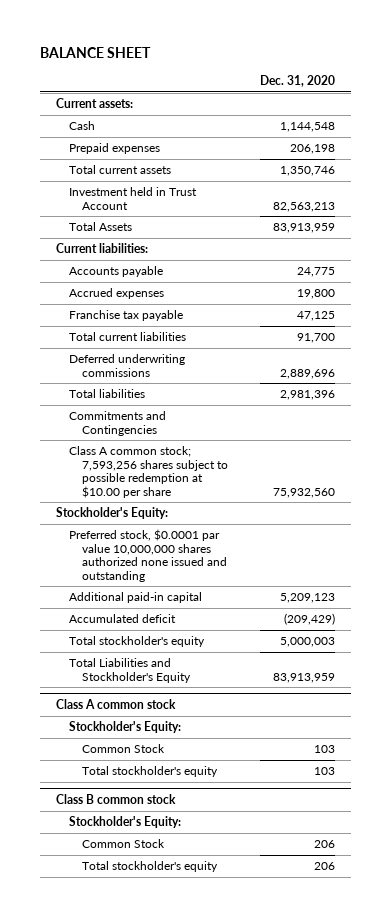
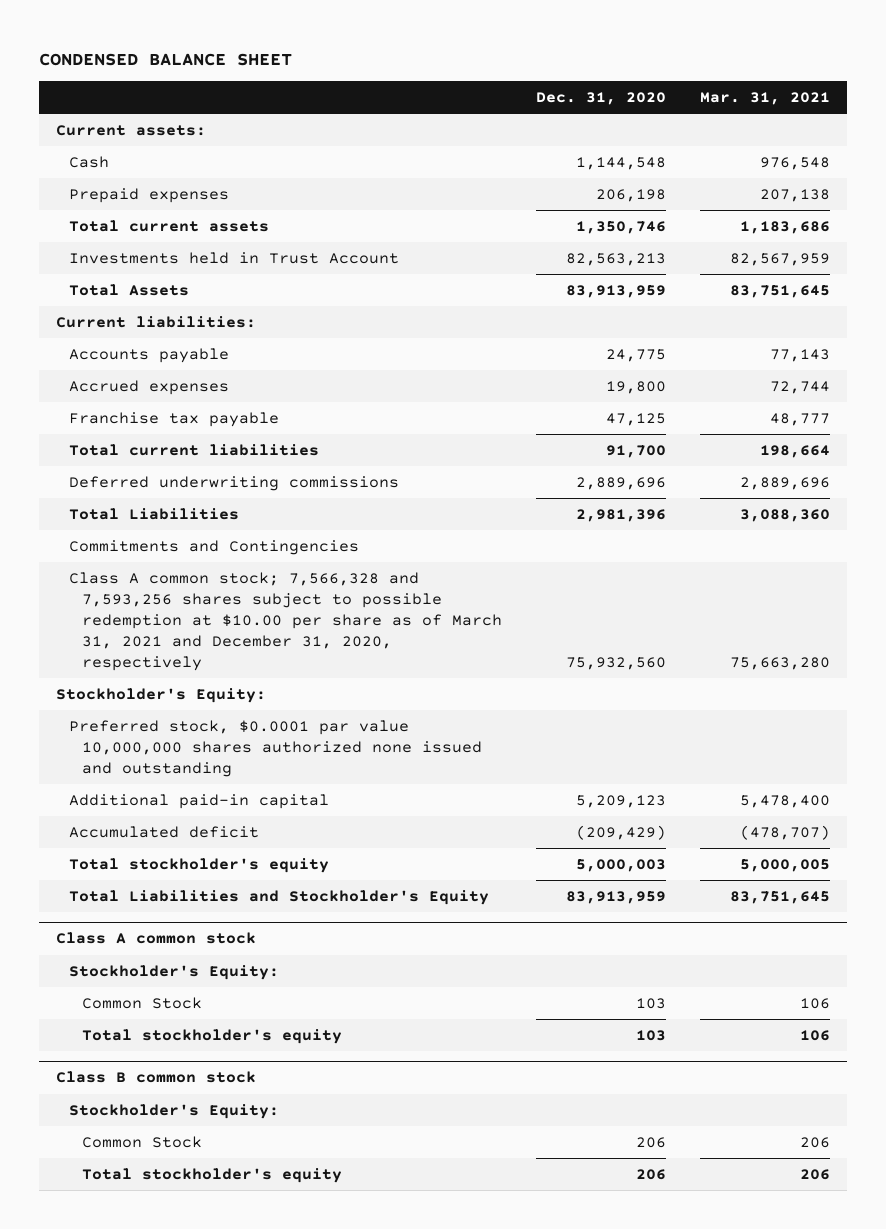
- BALANCE SHEET
+ CONDENSED BALANCE SHEET
- | Dec. 31, 2020
+ | Dec. 31, 2020 | Mar. 31, 2021
- Investment held in Trust Account | 82,563,213
+ Investments held in Trust Account | 82,563,213 | 82,567,959
- Total liabilities | 2,981,396
+ Total Liabilities | 2,981,396 | 3,088,360
- Class A common stock; 7,593,256 shares subject to possible redemption at $10.00 per share | 75,932,560
+ Class A common stock; 7,566,328 and 7,593,256 shares subject to possible redemption at $10.00 per share as of March 31, 2021 and December 31, 2020, respectively | 75,932,560 | 75,663,280

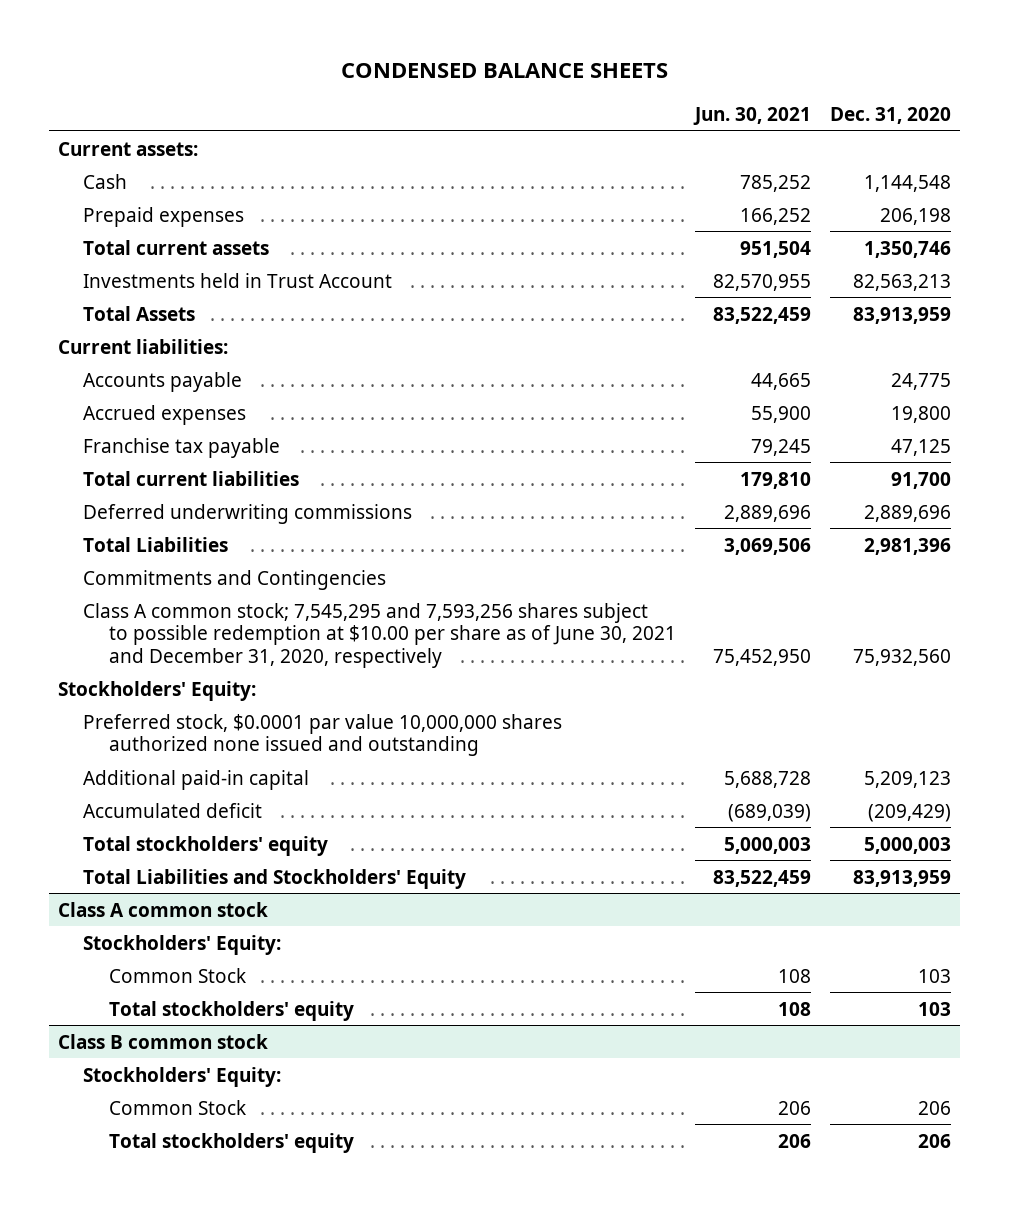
- CONDENSED BALANCE SHEET
+ CONDENSED BALANCE SHEETS
- | Dec. 31, 2020 | Mar. 31, 2021
+ | Jun. 30, 2021 | Dec. 31, 2020
- Class A common stock; 7,566,328 and 7,593,256 shares subject to possible redemption at $10.00 per share as of March 31, 2021 and December 31, 2020, respectively | 75,932,560 | 75,663,280
- Stockholder's Equity:
+ Class A common stock; 7,545,295 and 7,593,256 shares subject to possible redemption at $10.00 per share as of June 30, 2021 and December 31, 2020, respectively | 75,452,950 | 75,932,560
+ Stockholders' Equity:
- Total stockholder's equity | 5,000,003 | 5,000,005
- Total Liabilities and Stockholder's Equity | 83,913,959 | 83,751,645
+ Total stockholders' equity | 5,000,003 | 5,000,003
+ Total Liabilities and Stockholders' Equity | 83,522,459 | 83,913,959
@ Class A common stock
- Stockholder's Equity:
+ Stockholders' Equity:
- Total stockholder's equity | 103 | 106
+ Total stockholders' equity | 108 | 103
@ Class B common stock
- Stockholder's Equity:
+ Stockholders' Equity:
- Total stockholder's equity | 206 | 206
+ Total stockholders' equity | 206 | 206

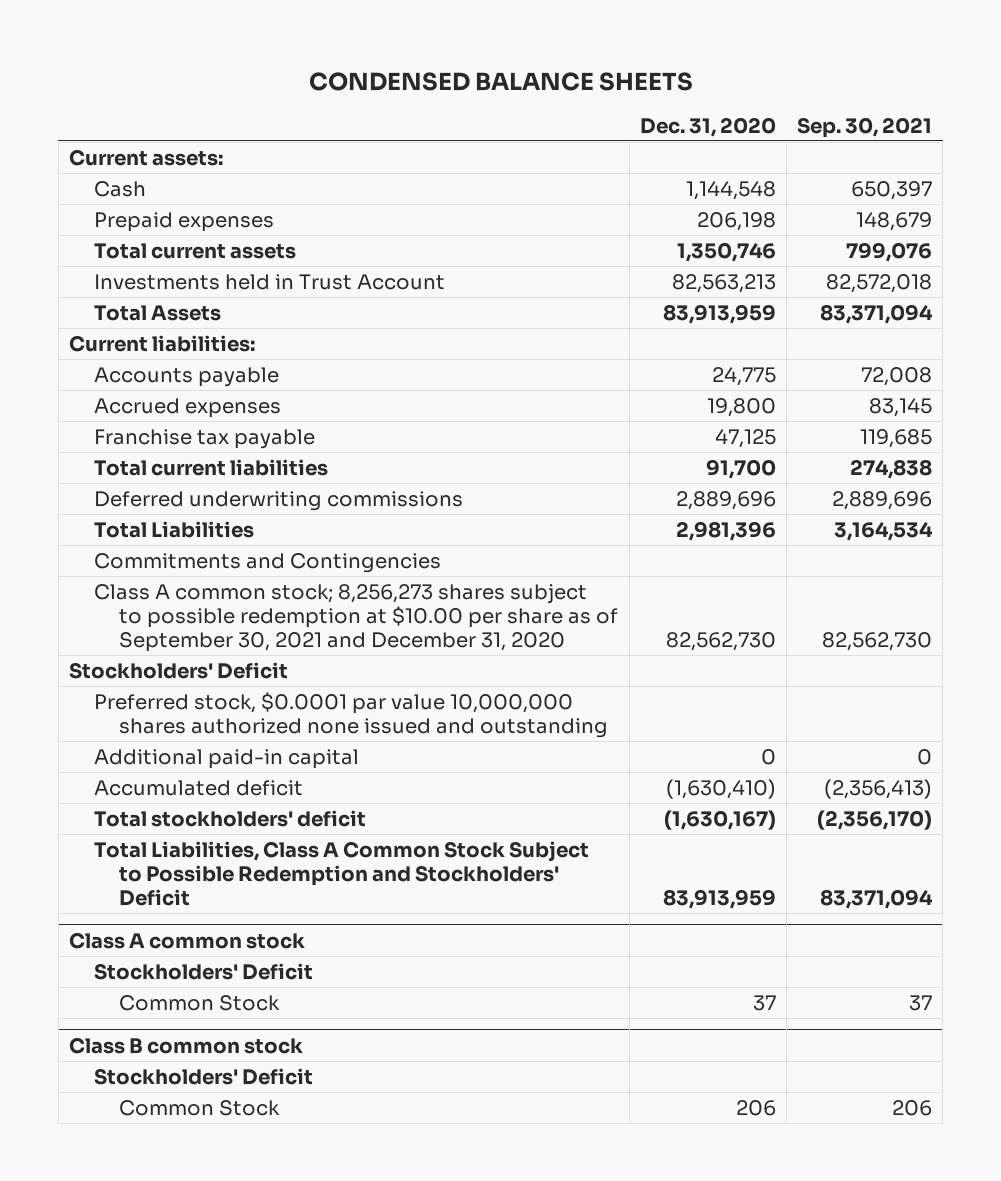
- | Jun. 30, 2021 | Dec. 31, 2020
+ | Dec. 31, 2020 | Sep. 30, 2021
- Class A common stock; 7,545,295 and 7,593,256 shares subject to possible redemption at $10.00 per share as of June 30, 2021 and December 31, 2020, respectively | 75,452,950 | 75,932,560
- Stockholders' Equity:
+ Class A common stock; 8,256,273 shares subject to possible redemption at $10.00 per share as of September 30, 2021 and December 31, 2020 | 82,562,730 | 82,562,730
+ Stockholders' Deficit
- Additional paid-in capital | 5,688,728 | 5,209,123
- Accumulated deficit | (689,039) | (209,429)
- Total stockholders' equity | 5,000,003 | 5,000,003
- Total Liabilities and Stockholders' Equity | 83,522,459 | 83,913,959
+ Additional paid-in capital | 0 | 0
+ Accumulated deficit | (1,630,410) | (2,356,413)
+ Total stockholders' deficit | (1,630,167) | (2,356,170)
+ Total Liabilities, Class A Common Stock Subject to Possible Redemption and Stockholders' Deficit | 83,913,959 | 83,371,094
@ Class A common stock
- Stockholders' Equity:
- Common Stock | 108 | 103
- Total stockholders' equity | 108 | 103
+ Stockholders' Deficit
+ Common Stock | 37 | 37
@ Class B common stock
- Stockholders' Equity:
+ Stockholders' Deficit
- Total stockholders' equity | 206 | 206

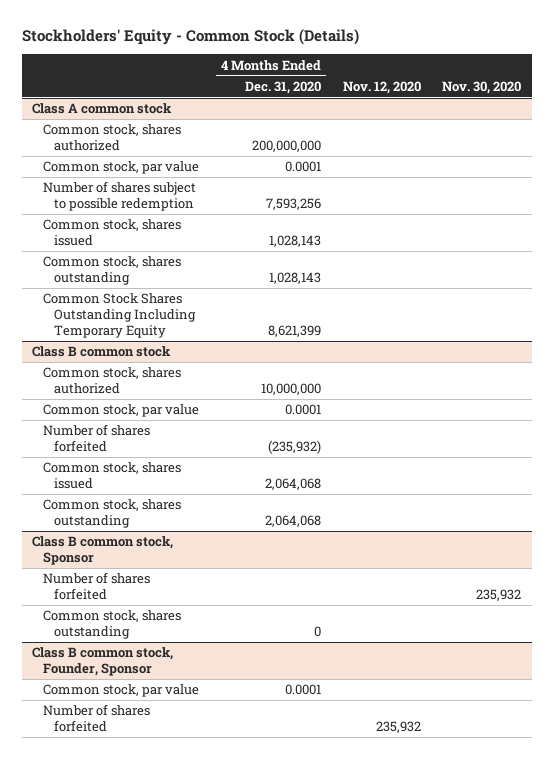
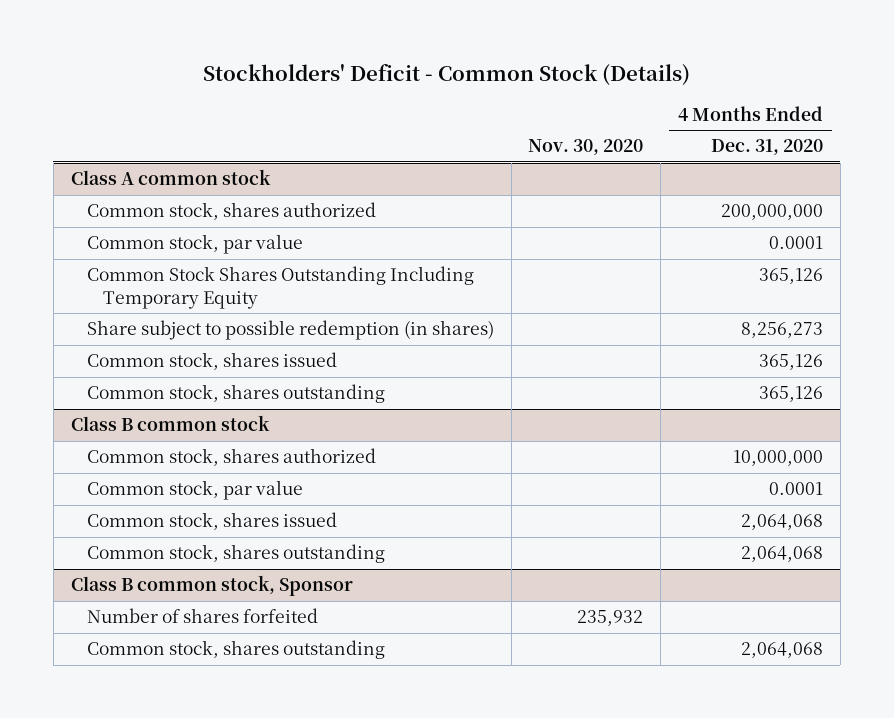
- Stockholders' Equity - Common Stock (Details)
+ Stockholders' Deficit - Common Stock (Details)
- | 4 Months Ended Dec. 31, 2020 | Nov. 12, 2020 | Nov. 30, 2020
+ | Nov. 30, 2020 | 4 Months Ended Dec. 31, 2020
@ Class A common stock
- Number of shares subject to possible redemption | 7,593,256 | |
- Common stock, shares issued | 1,028,143 | |
- Common stock, shares outstanding | 1,028,143 | |
- Common Stock Shares Outstanding Including Temporary Equity | 8,621,399 | |
+ Common Stock Shares Outstanding Including Temporary Equity | | 365,126
+ Share subject to possible redemption (in shares) | | 8,256,273
+ Common stock, shares issued | | 365,126
+ Common stock, shares outstanding | | 365,126
@ Class B common stock
- Number of shares forfeited | (235,932) | |
@ Class B common stock, Sponsor
- Common stock, shares outstanding | 0 | |
- Class B common stock, Founder, Sponsor
- Common stock, par value | 0.0001 | |
- Number of shares forfeited | | 235,932 |
@ Class B common stock, Sponsor
+ Common stock, shares outstanding | | 2,064,068

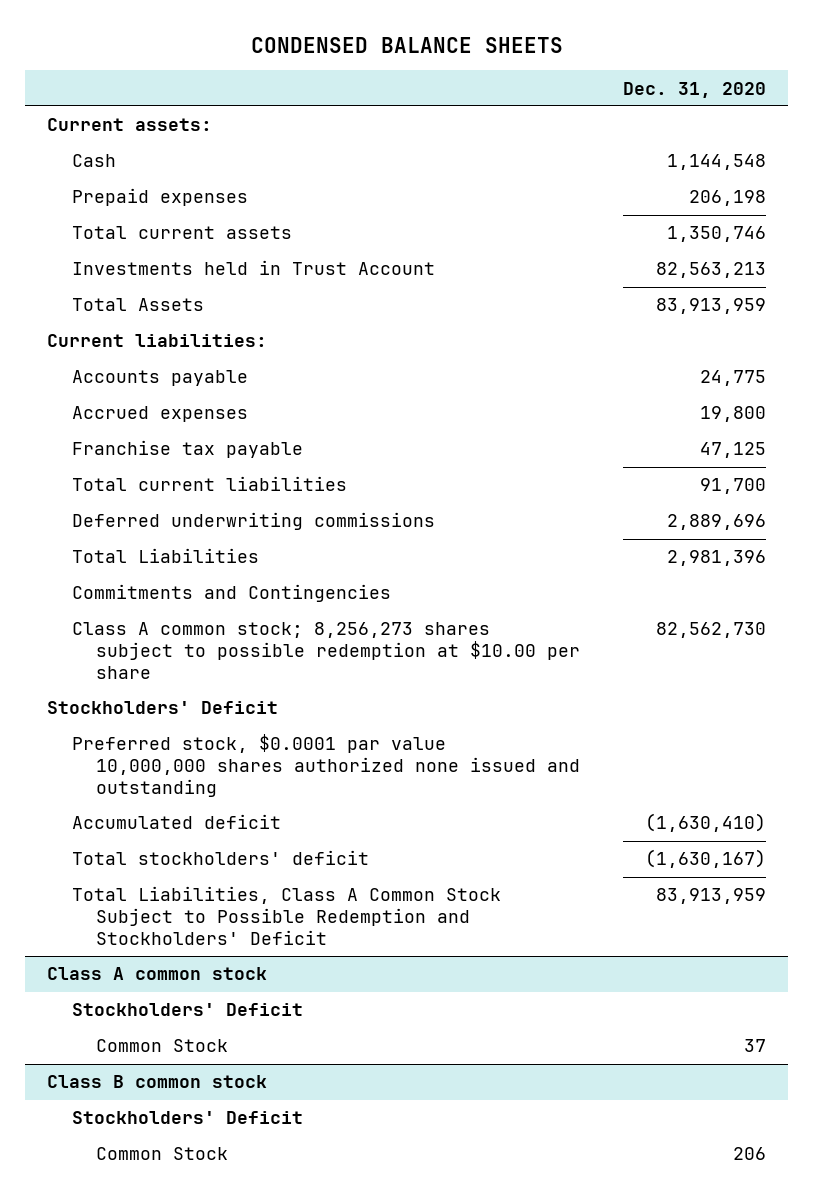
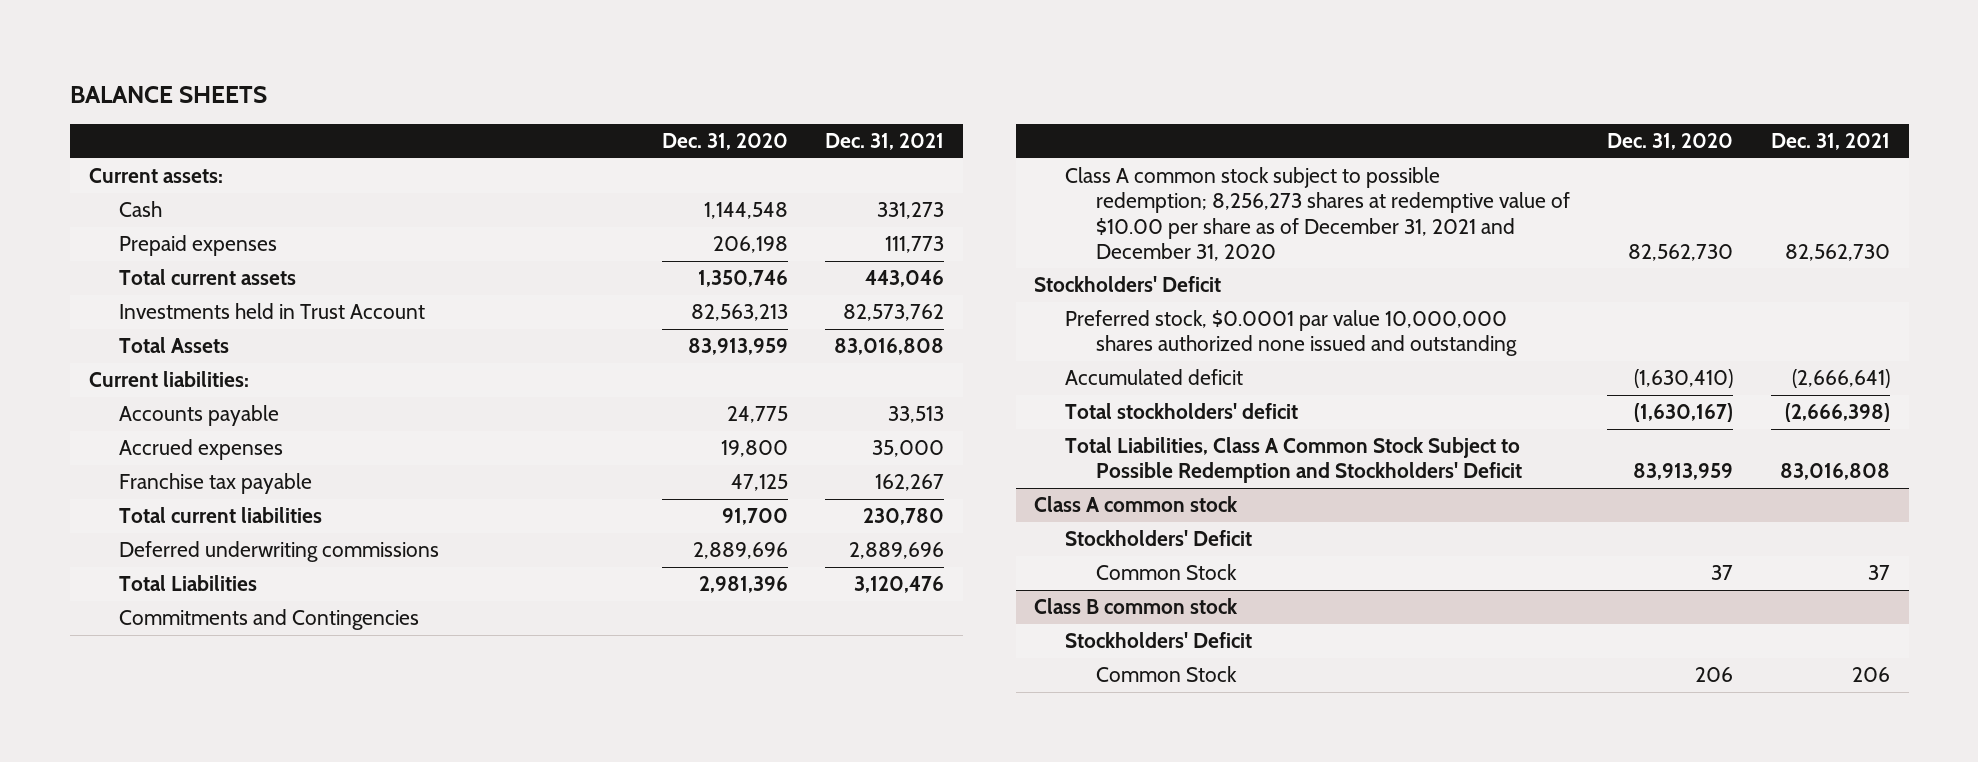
- CONDENSED BALANCE SHEETS
+ BALANCE SHEETS
- | Dec. 31, 2020
+ | Dec. 31, 2020 | Dec. 31, 2021
- Class A common stock; 8,256,273 shares subject to possible redemption at $10.00 per share | 82,562,730
+ Class A common stock subject to possible redemption; 8,256,273 shares at redemptive value of $10.00 per share as of December 31, 2021 and December 31, 2020 | 82,562,730 | 82,562,730

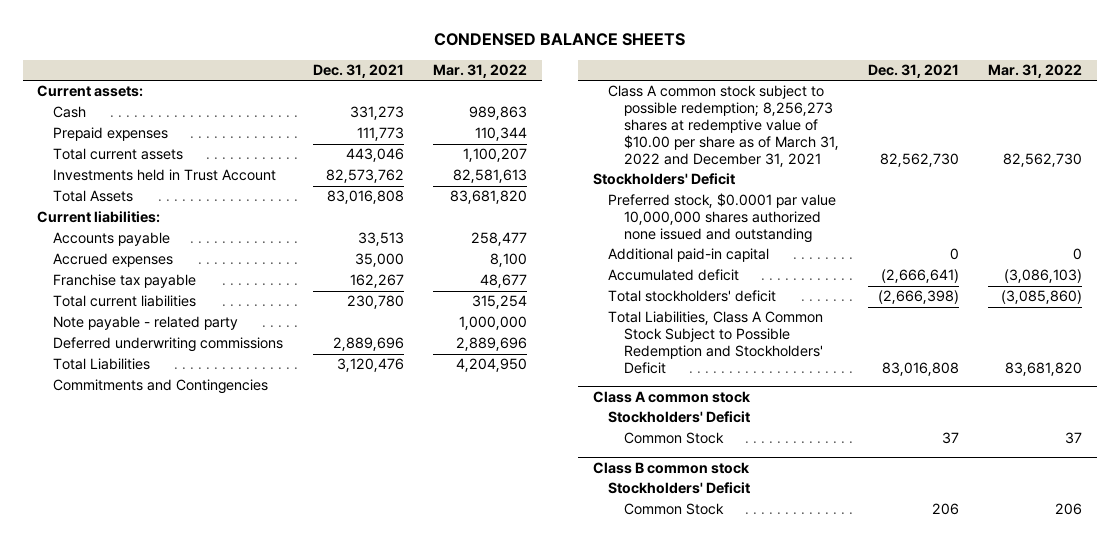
- BALANCE SHEETS
+ CONDENSED BALANCE SHEETS
- | Dec. 31, 2020 | Dec. 31, 2021
+ | Dec. 31, 2021 | Mar. 31, 2022
+ Note payable - related party | | 1,000,000
- Class A common stock subject to possible redemption; 8,256,273 shares at redemptive value of $10.00 per share as of December 31, 2021 and December 31, 2020 | 82,562,730 | 82,562,730
+ Class A common stock subject to possible redemption; 8,256,273 shares at redemptive value of $10.00 per share as of March 31, 2022 and December 31, 2021 | 82,562,730 | 82,562,730
+ Additional paid-in capital | 0 | 0

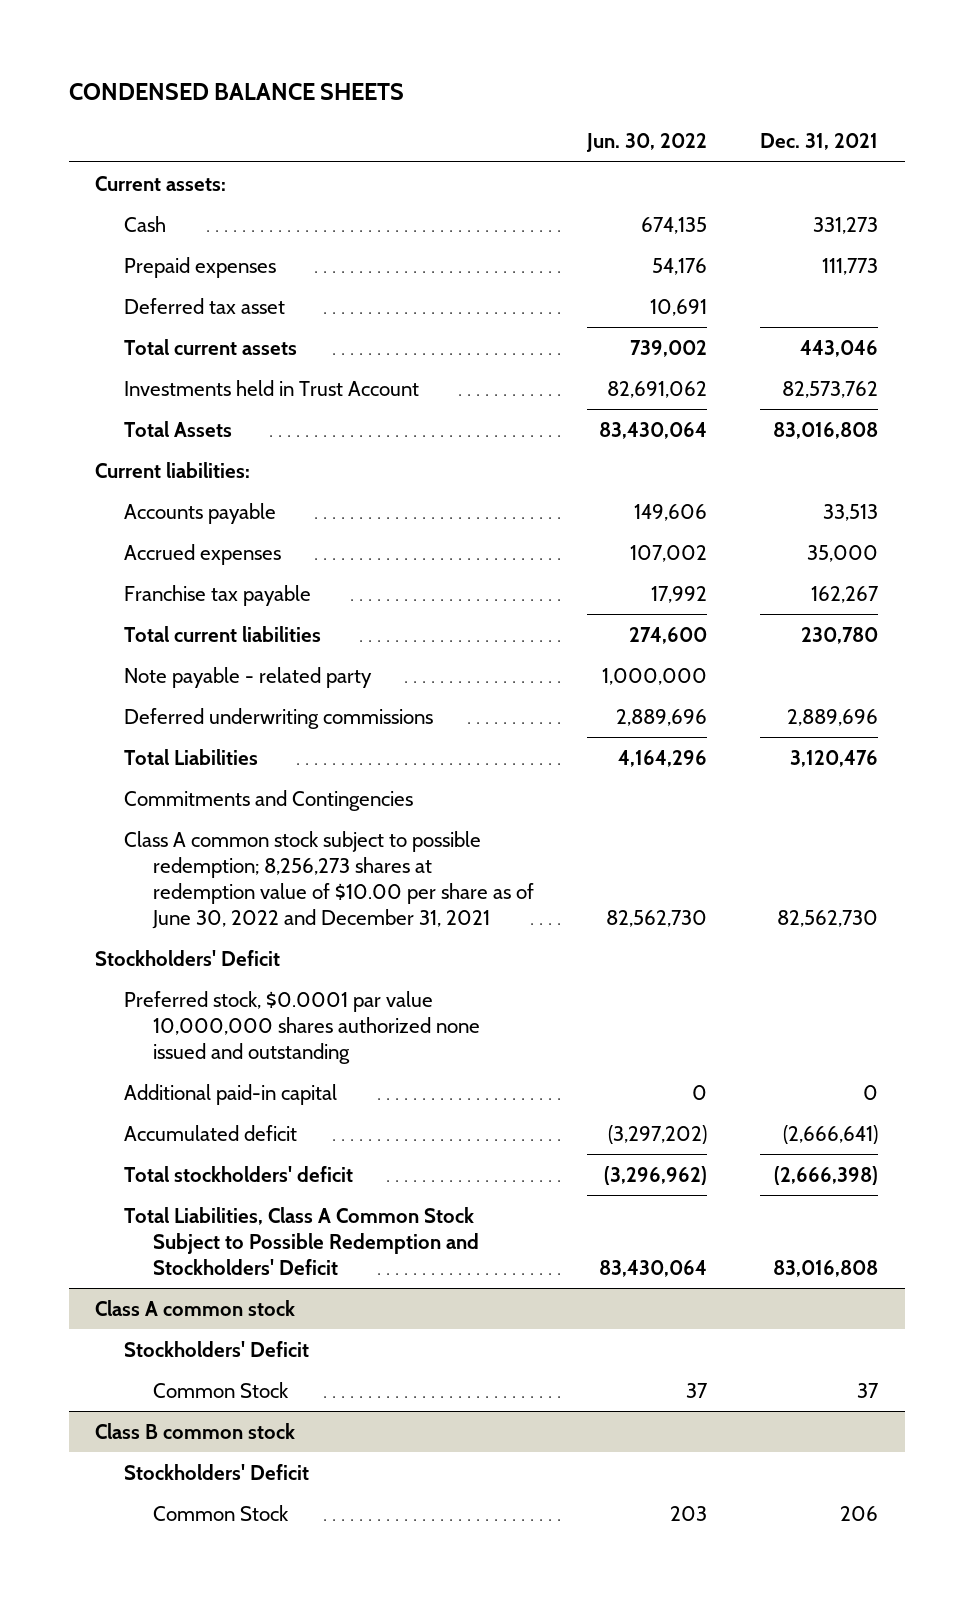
- | Dec. 31, 2021 | Mar. 31, 2022
+ | Jun. 30, 2022 | Dec. 31, 2021
+ Deferred tax asset | 10,691 |
- Class A common stock subject to possible redemption; 8,256,273 shares at redemptive value of $10.00 per share as of March 31, 2022 and December 31, 2021 | 82,562,730 | 82,562,730
+ Class A common stock subject to possible redemption; 8,256,273 shares at redemption value of $10.00 per share as of June 30, 2022 and December 31, 2021 | 82,562,730 | 82,562,730

